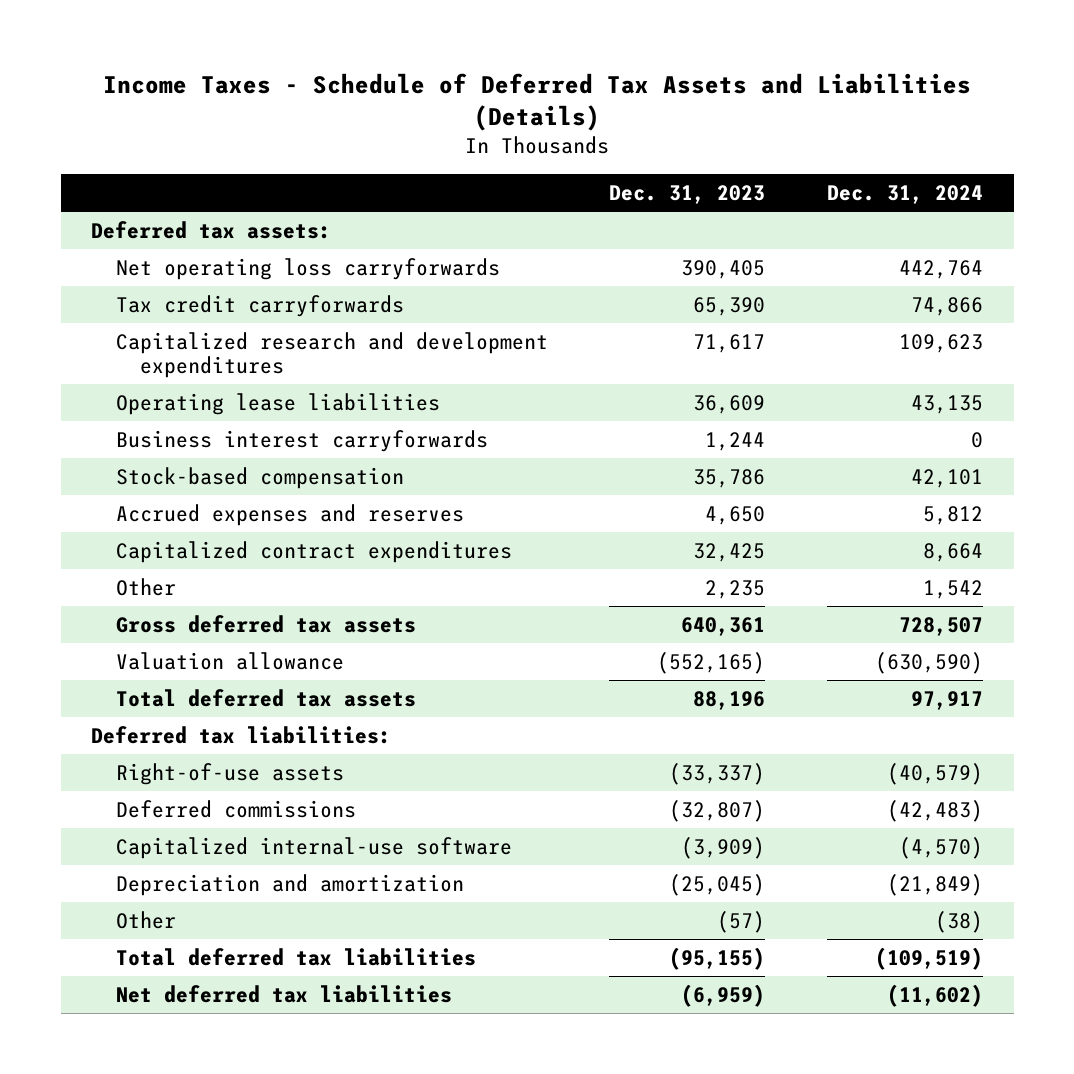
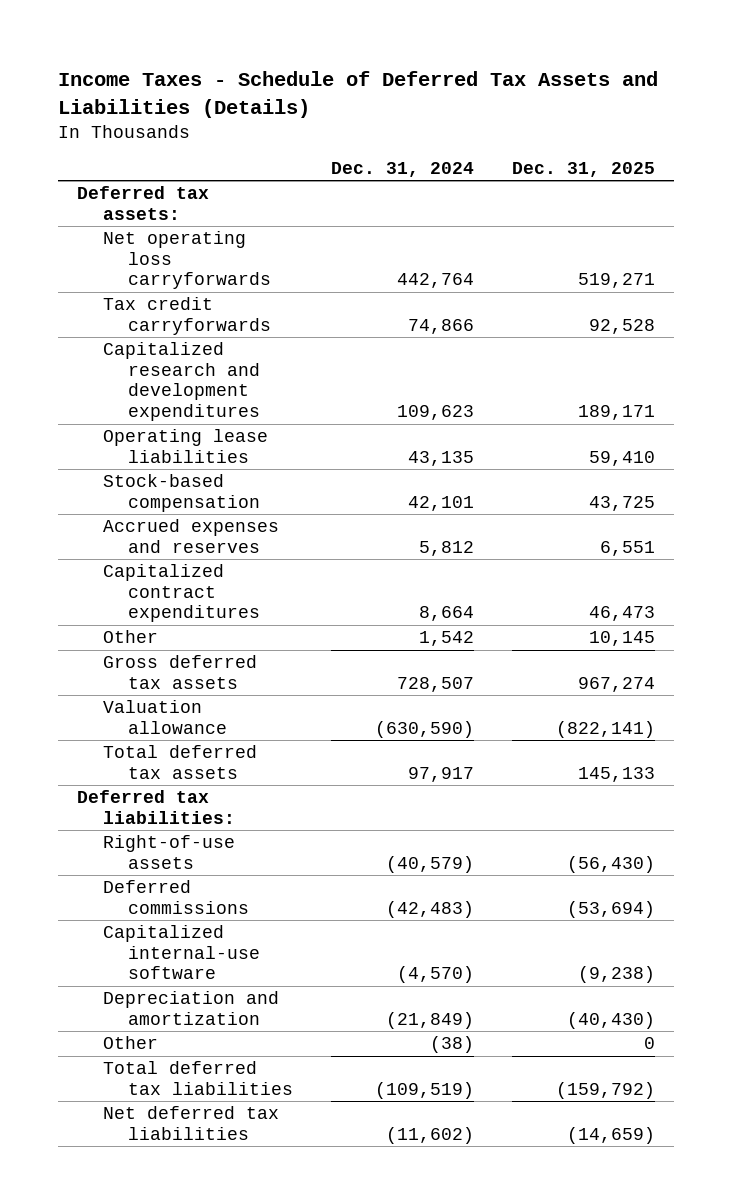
- | Dec. 31, 2023 | Dec. 31, 2024
+ | Dec. 31, 2024 | Dec. 31, 2025
- Business interest carryforwards | 1,244 | 0

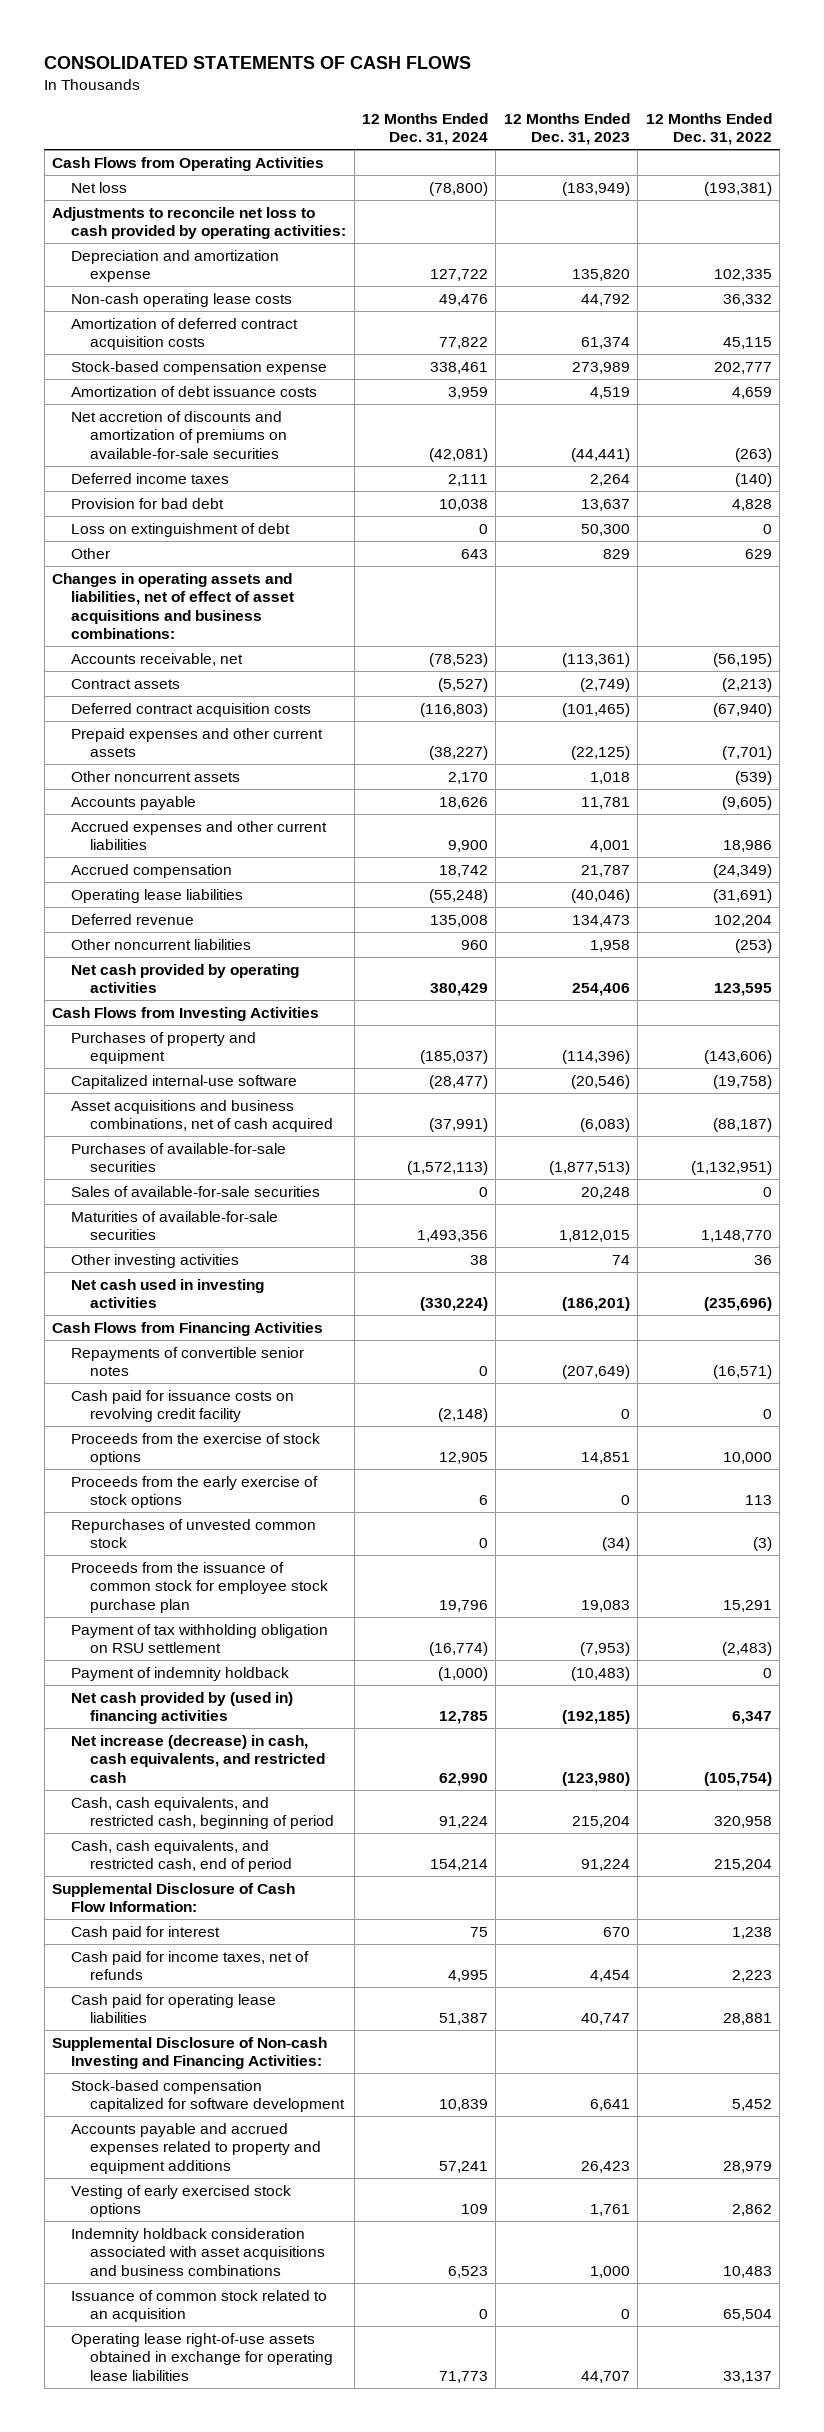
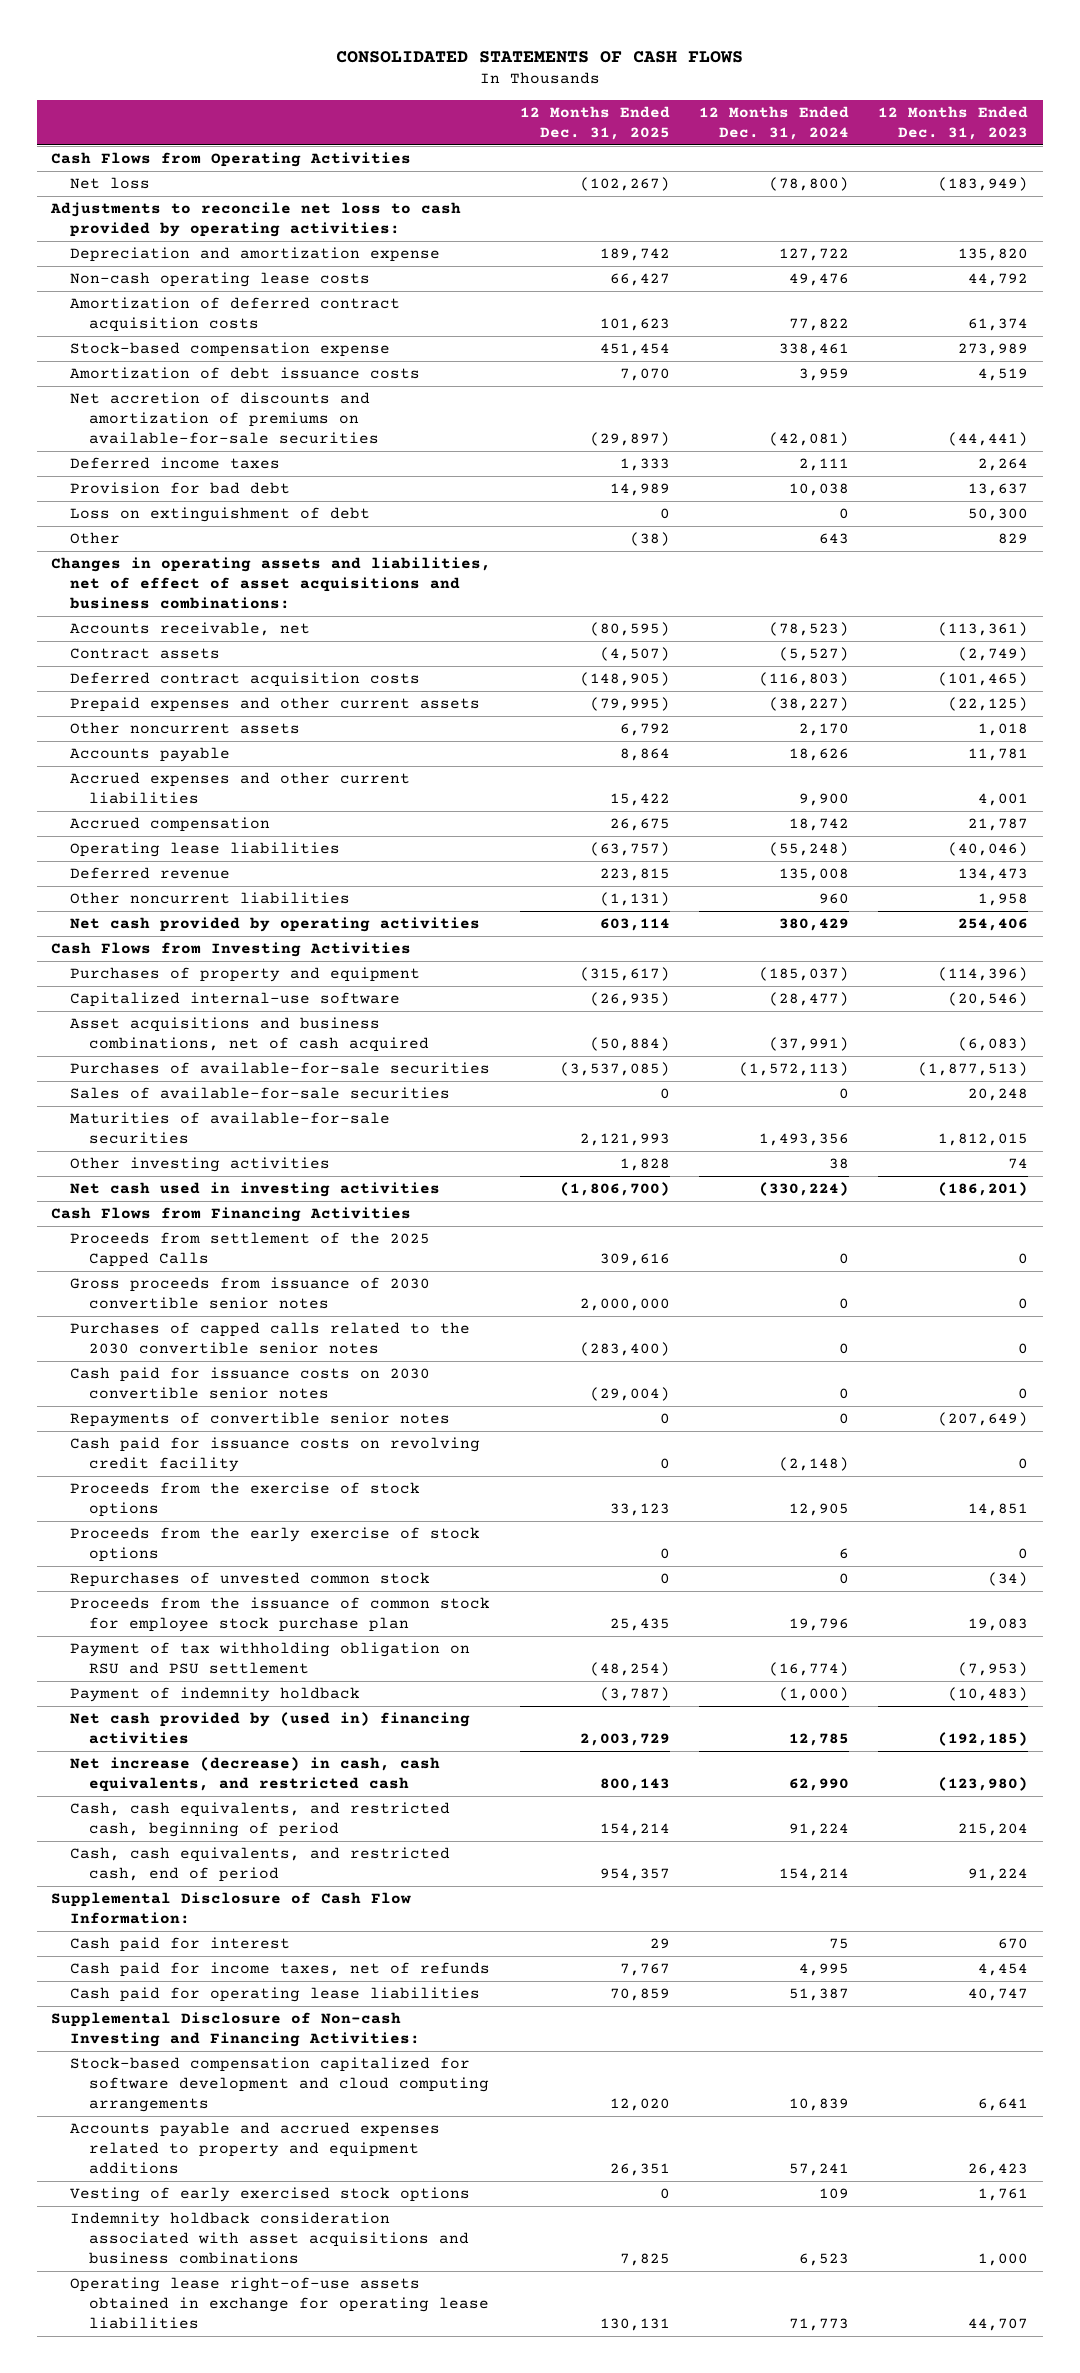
- | 12 Months Ended Dec. 31, 2024 | 12 Months Ended Dec. 31, 2023 | 12 Months Ended Dec. 31, 2022
+ | 12 Months Ended Dec. 31, 2025 | 12 Months Ended Dec. 31, 2024 | 12 Months Ended Dec. 31, 2023
+ Proceeds from settlement of the 2025 Capped Calls | 309,616 | 0 | 0
+ Gross proceeds from issuance of 2030 convertible senior notes | 2,000,000 | 0 | 0
+ Purchases of capped calls related to the 2030 convertible senior notes | (283,400) | 0 | 0
+ Cash paid for issuance costs on 2030 convertible senior notes | (29,004) | 0 | 0
- Payment of tax withholding obligation on RSU settlement | (16,774) | (7,953) | (2,483)
+ Payment of tax withholding obligation on RSU and PSU settlement | (48,254) | (16,774) | (7,953)
- Stock-based compensation capitalized for software development | 10,839 | 6,641 | 5,452
+ Stock-based compensation capitalized for software development and cloud computing arrangements | 12,020 | 10,839 | 6,641
- Issuance of common stock related to an acquisition | 0 | 0 | 65,504

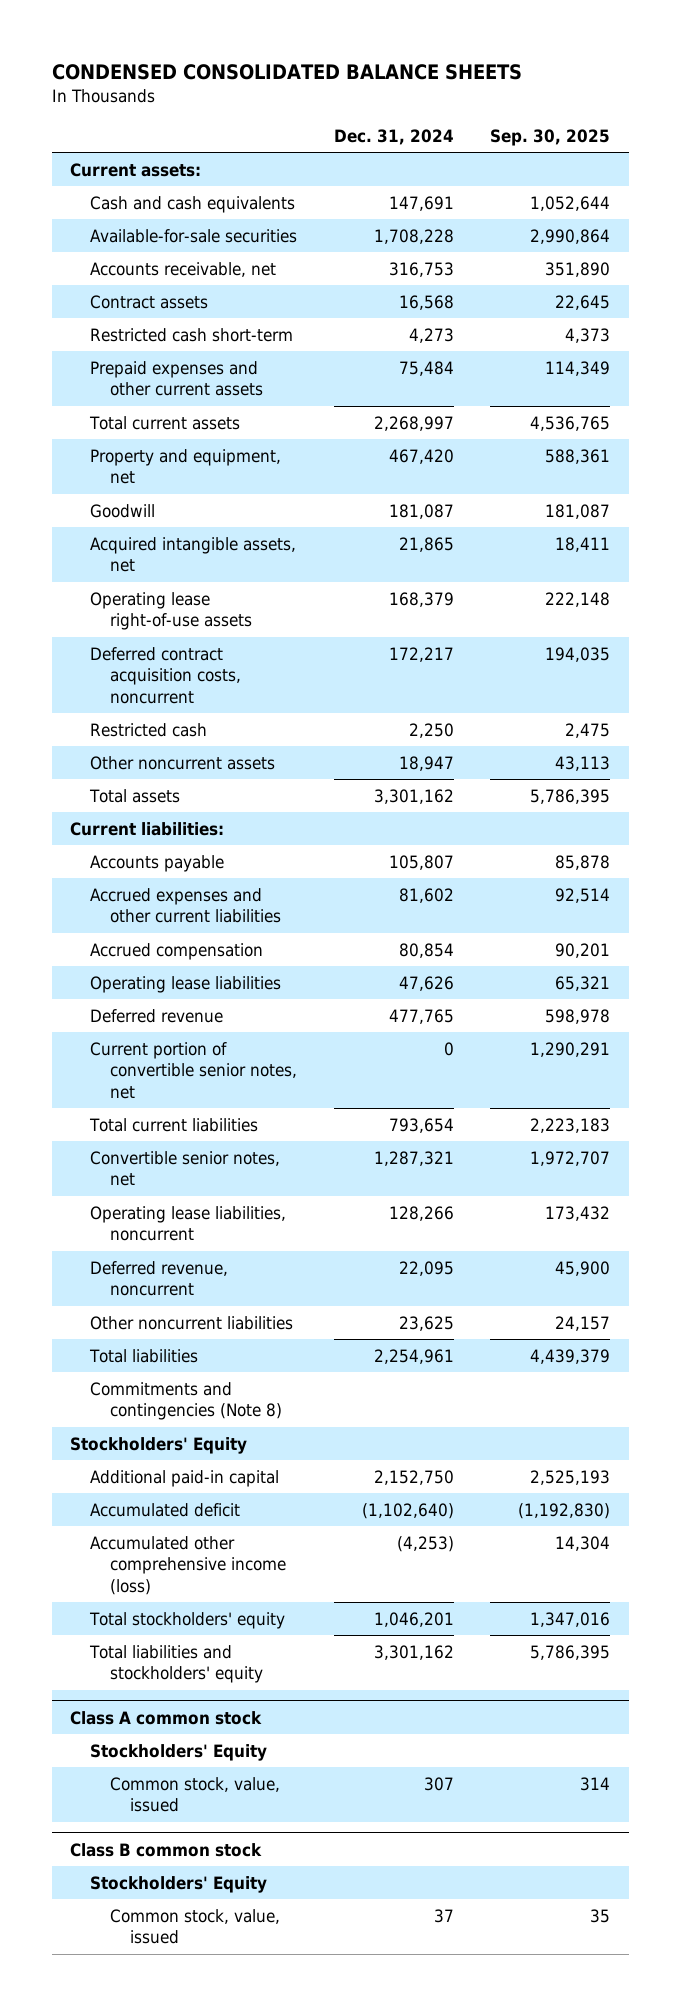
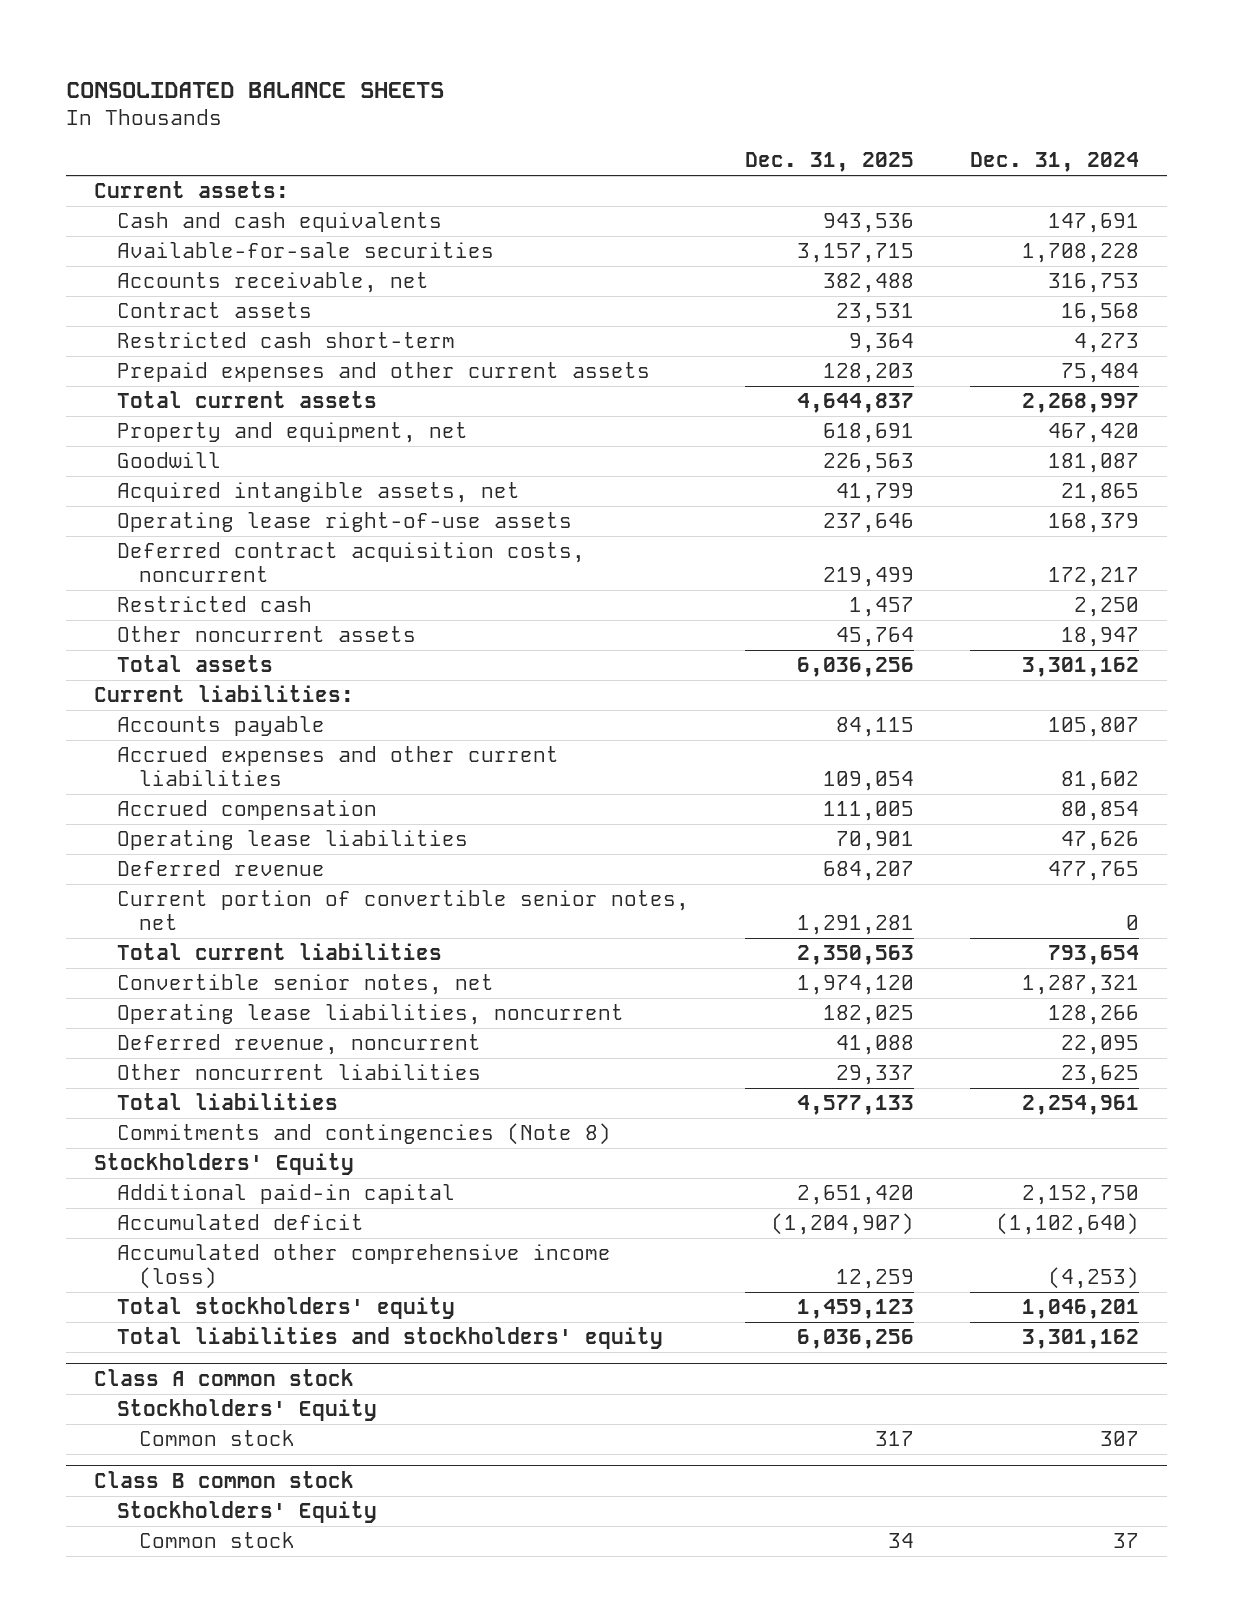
- CONDENSED CONSOLIDATED BALANCE SHEETS
+ CONSOLIDATED BALANCE SHEETS
- | Dec. 31, 2024 | Sep. 30, 2025
+ | Dec. 31, 2025 | Dec. 31, 2024
@ Class A common stock
- Common stock, value, issued | 307 | 314
+ Common stock | 317 | 307
@ Class B common stock
- Common stock, value, issued | 37 | 35
+ Common stock | 34 | 37

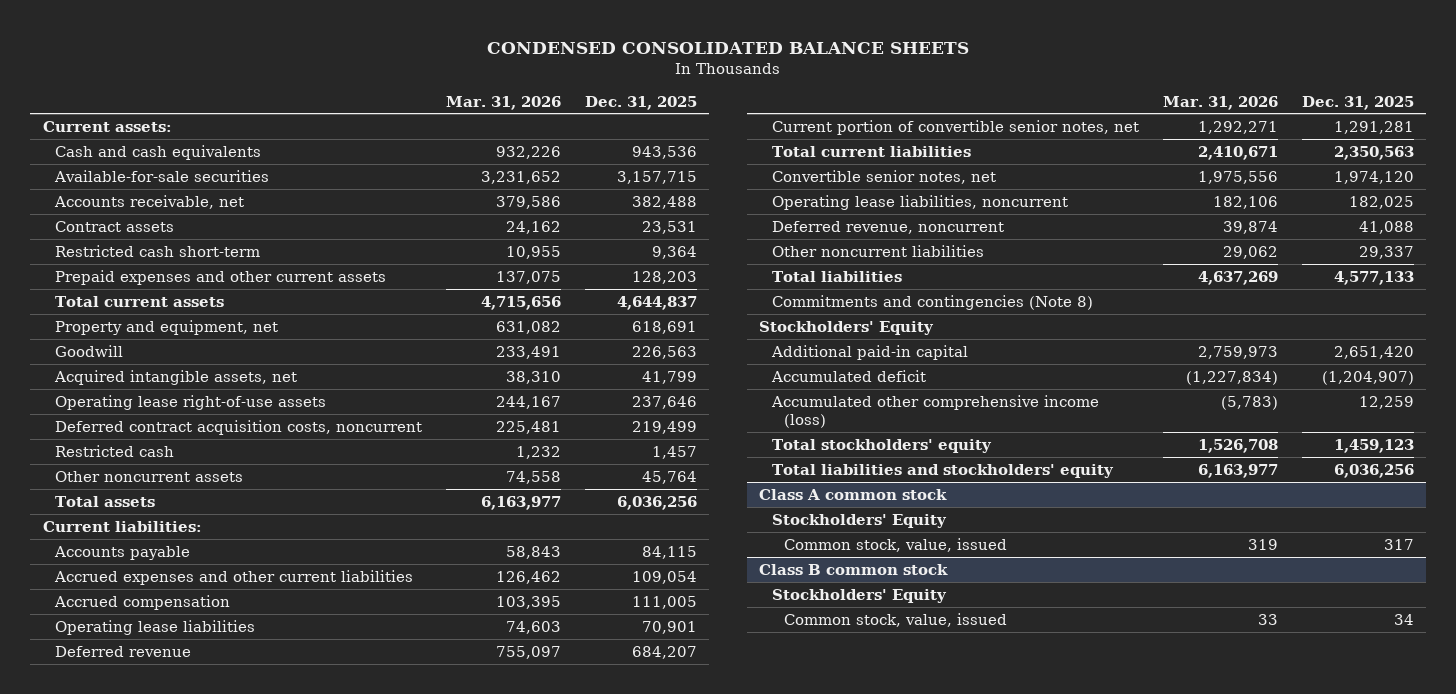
- CONSOLIDATED BALANCE SHEETS
+ CONDENSED CONSOLIDATED BALANCE SHEETS
- | Dec. 31, 2025 | Dec. 31, 2024
+ | Mar. 31, 2026 | Dec. 31, 2025
@ Class A common stock
- Common stock | 317 | 307
+ Common stock, value, issued | 319 | 317
@ Class B common stock
- Common stock | 34 | 37
+ Common stock, value, issued | 33 | 34

